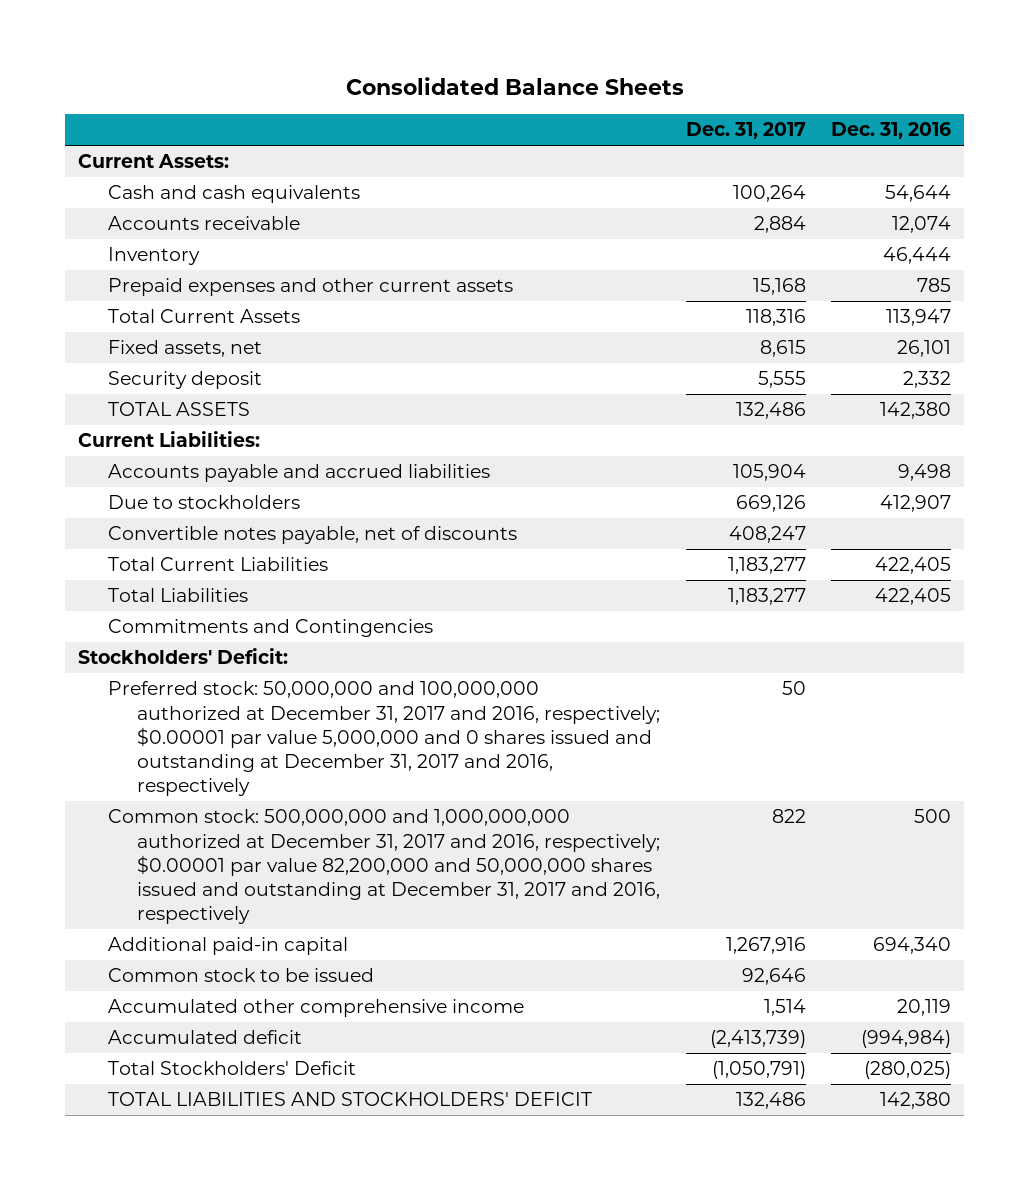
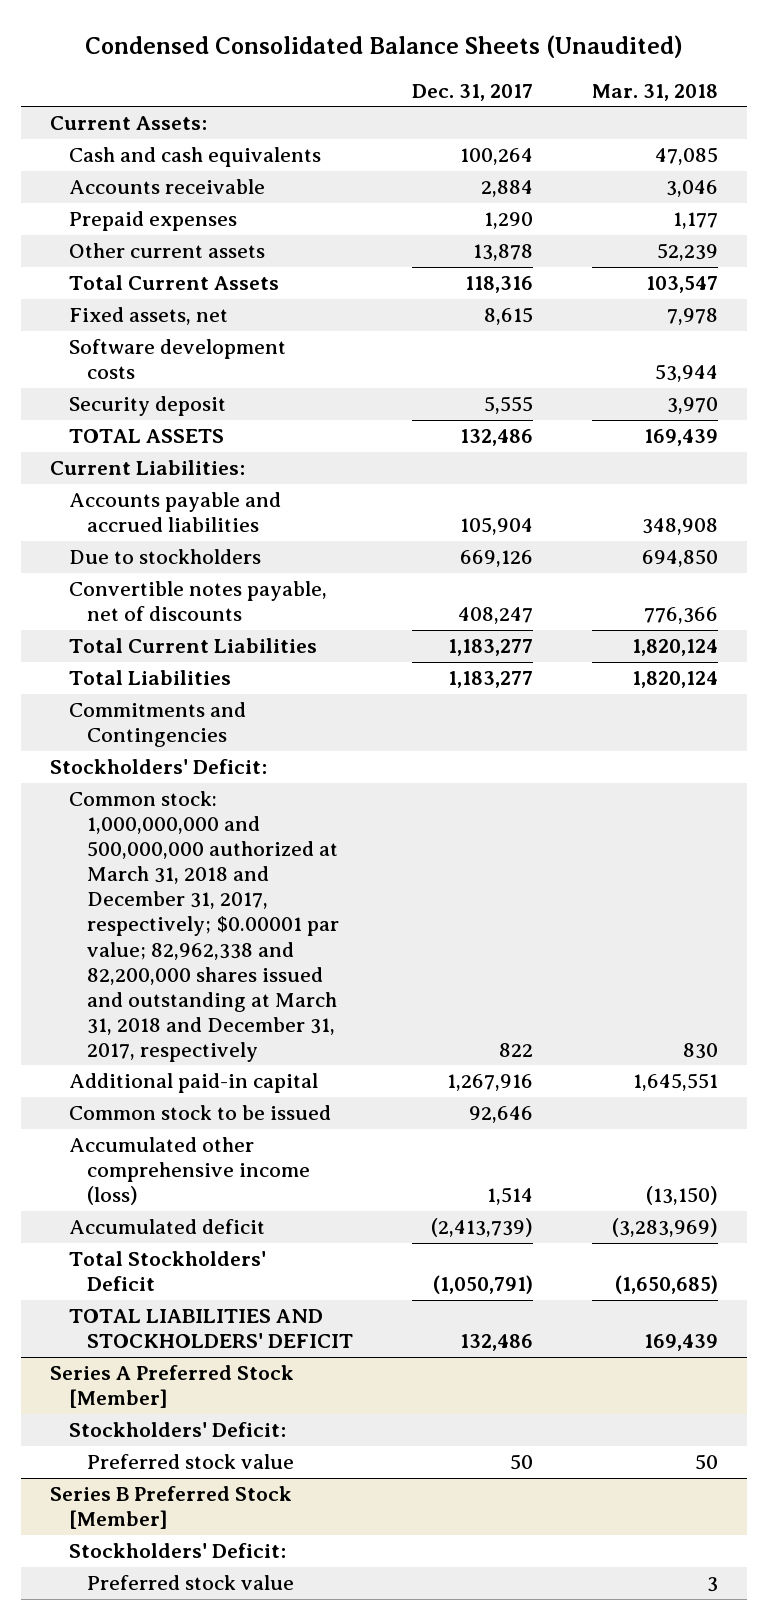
- Consolidated Balance Sheets
+ Condensed Consolidated Balance Sheets (Unaudited)
- | Dec. 31, 2017 | Dec. 31, 2016
+ | Dec. 31, 2017 | Mar. 31, 2018
- Inventory | | 46,444
- Prepaid expenses and other current assets | 15,168 | 785
+ Prepaid expenses | 1,290 | 1,177
+ Other current assets | 13,878 | 52,239
+ Software development costs | | 53,944
- Preferred stock: 50,000,000 and 100,000,000 authorized at December 31, 2017 and 2016, respectively; $0.00001 par value 5,000,000 and 0 shares issued and outstanding at December 31, 2017 and 2016, respectively | 50 |
- Common stock: 500,000,000 and 1,000,000,000 authorized at December 31, 2017 and 2016, respectively; $0.00001 par value 82,200,000 and 50,000,000 shares issued and outstanding at December 31, 2017 and 2016, respectively | 822 | 500
+ Common stock: 1,000,000,000 and 500,000,000 authorized at March 31, 2018 and December 31, 2017, respectively; $0.00001 par value; 82,962,338 and 82,200,000 shares issued and outstanding at March 31, 2018 and December 31, 2017, respectively | 822 | 830
- Accumulated other comprehensive income | 1,514 | 20,119
+ Accumulated other comprehensive income (loss) | 1,514 | (13,150)
+ Series A Preferred Stock [Member]
+ Stockholders' Deficit:
+ Preferred stock value | 50 | 50
+ Series B Preferred Stock [Member]
+ Stockholders' Deficit:
+ Preferred stock value | | 3

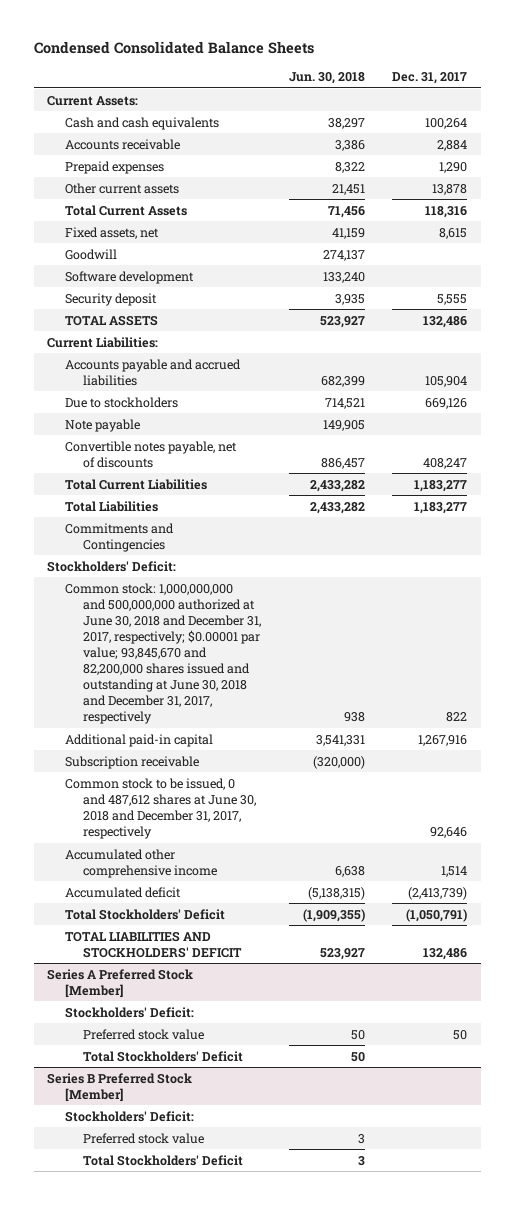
- Condensed Consolidated Balance Sheets (Unaudited)
+ Condensed Consolidated Balance Sheets
- | Dec. 31, 2017 | Mar. 31, 2018
+ | Jun. 30, 2018 | Dec. 31, 2017
- Software development costs | | 53,944
+ Goodwill | 274,137 |
+ Software development | 133,240 |
+ Note payable | 149,905 |
- Common stock: 1,000,000,000 and 500,000,000 authorized at March 31, 2018 and December 31, 2017, respectively; $0.00001 par value; 82,962,338 and 82,200,000 shares issued and outstanding at March 31, 2018 and December 31, 2017, respectively | 822 | 830
+ Common stock: 1,000,000,000 and 500,000,000 authorized at June 30, 2018 and December 31, 2017, respectively; $0.00001 par value; 93,845,670 and 82,200,000 shares issued and outstanding at June 30, 2018 and December 31, 2017, respectively | 938 | 822
- Common stock to be issued | 92,646 |
- Accumulated other comprehensive income (loss) | 1,514 | (13,150)
+ Subscription receivable | (320,000) |
+ Common stock to be issued, 0 and 487,612 shares at June 30, 2018 and December 31, 2017, respectively | | 92,646
+ Accumulated other comprehensive income | 6,638 | 1,514
@ Series A Preferred Stock [Member]
+ Total Stockholders' Deficit | 50 |
@ Series B Preferred Stock [Member]
+ Total Stockholders' Deficit | 3 |

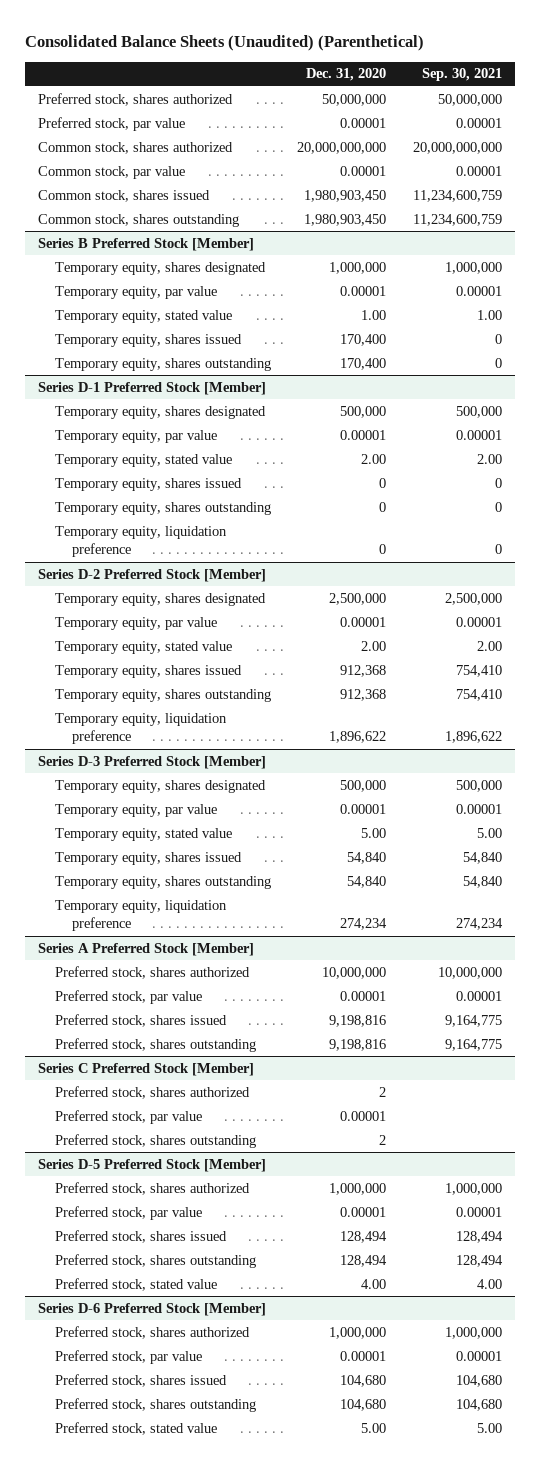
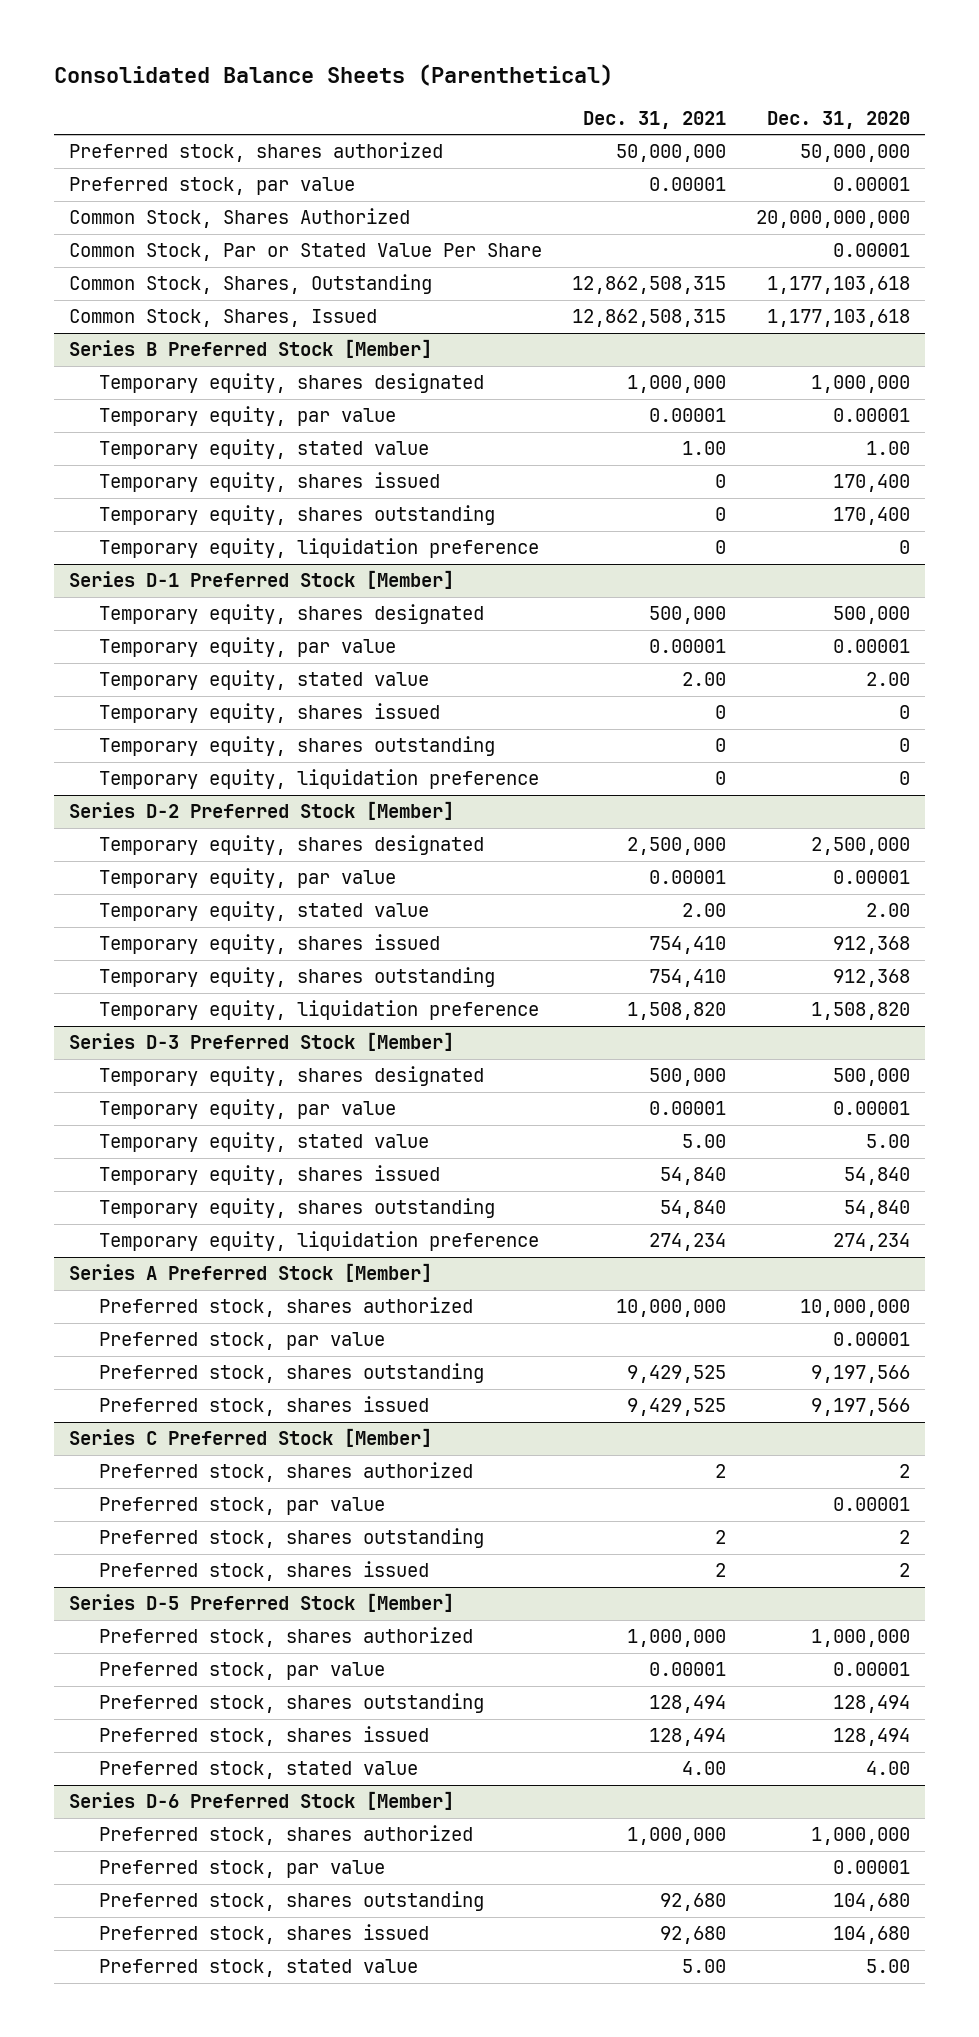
- Consolidated Balance Sheets (Unaudited) (Parenthetical)
+ Consolidated Balance Sheets (Parenthetical)
- | Dec. 31, 2020 | Sep. 30, 2021
+ | Dec. 31, 2021 | Dec. 31, 2020
- Common stock, shares authorized | 20,000,000,000 | 20,000,000,000
- Common stock, par value | 0.00001 | 0.00001
- Common stock, shares issued | 1,980,903,450 | 11,234,600,759
- Common stock, shares outstanding | 1,980,903,450 | 11,234,600,759
+ Common Stock, Shares Authorized | | 20,000,000,000
+ Common Stock, Par or Stated Value Per Share | | 0.00001
+ Common Stock, Shares, Outstanding | 12,862,508,315 | 1,177,103,618
+ Common Stock, Shares, Issued | 12,862,508,315 | 1,177,103,618
@ Series B Preferred Stock [Member]
+ Temporary equity, liquidation preference | 0 | 0
@ Series D-2 Preferred Stock [Member]
- Temporary equity, liquidation preference | 1,896,622 | 1,896,622
+ Temporary equity, liquidation preference | 1,508,820 | 1,508,820
@ Series A Preferred Stock [Member]
- Preferred stock, shares issued | 9,198,816 | 9,164,775
- Preferred stock, shares outstanding | 9,198,816 | 9,164,775
+ Preferred stock, shares outstanding | 9,429,525 | 9,197,566
+ Preferred stock, shares issued | 9,429,525 | 9,197,566
@ Series C Preferred Stock [Member]
+ Preferred stock, shares issued | 2 | 2
@ Series D-5 Preferred Stock [Member]
moved down: Preferred stock, shares issued | 128,494 | 128,494
@ Series D-6 Preferred Stock [Member]
moved down: Preferred stock, shares issued | 92,680 | 104,680

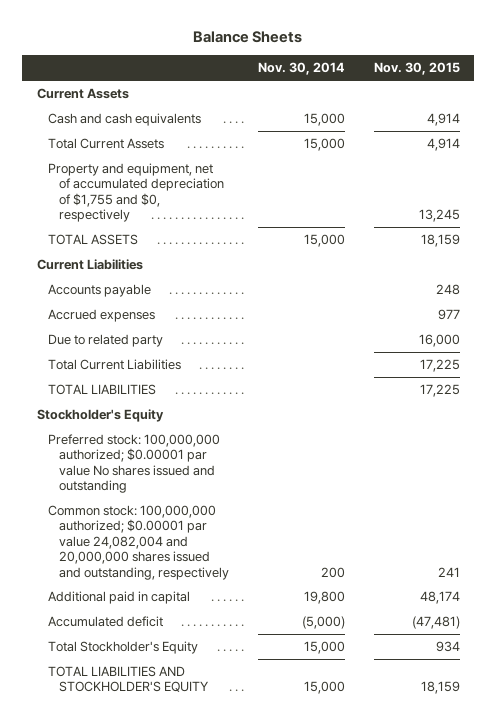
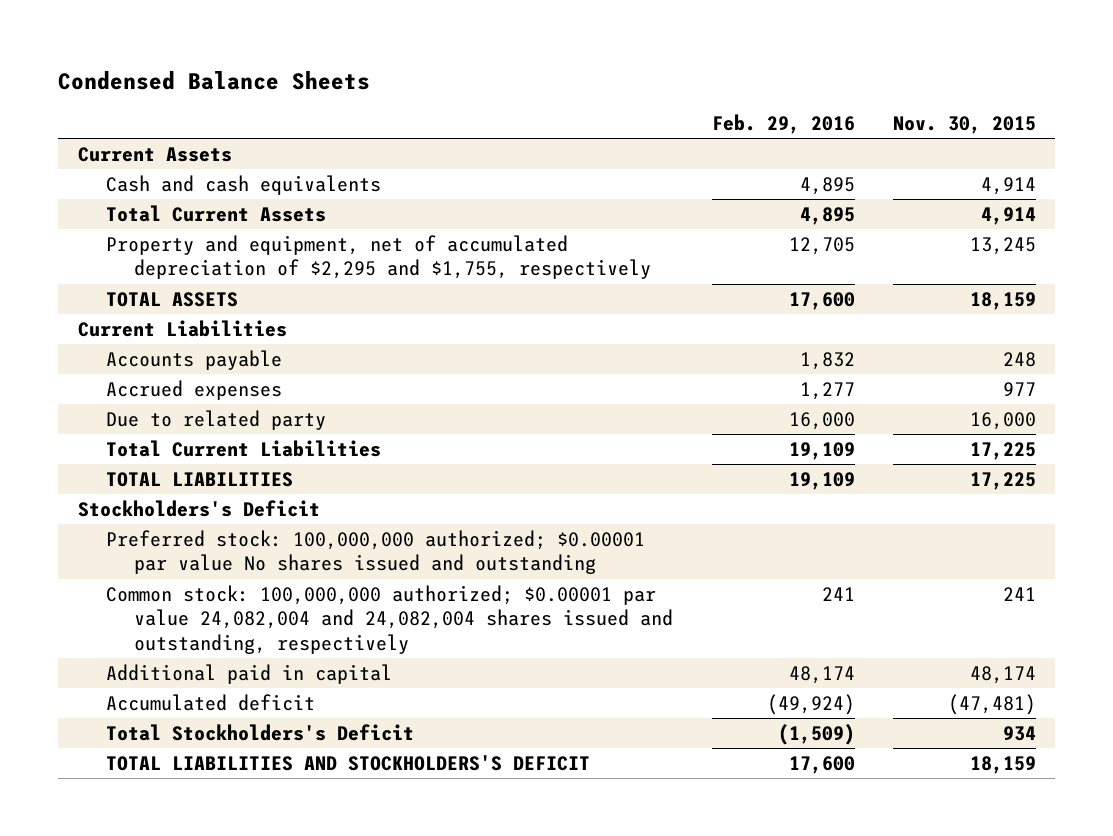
- Balance Sheets
+ Condensed Balance Sheets
- | Nov. 30, 2014 | Nov. 30, 2015
+ | Feb. 29, 2016 | Nov. 30, 2015
- Property and equipment, net of accumulated depreciation of $1,755 and $0, respectively | | 13,245
+ Property and equipment, net of accumulated depreciation of $2,295 and $1,755, respectively | 12,705 | 13,245
- Stockholder's Equity
+ Stockholders's Deficit
- Common stock: 100,000,000 authorized; $0.00001 par value 24,082,004 and 20,000,000 shares issued and outstanding, respectively | 200 | 241
+ Common stock: 100,000,000 authorized; $0.00001 par value 24,082,004 and 24,082,004 shares issued and outstanding, respectively | 241 | 241
- Total Stockholder's Equity | 15,000 | 934
- TOTAL LIABILITIES AND STOCKHOLDER'S EQUITY | 15,000 | 18,159
+ Total Stockholders's Deficit | (1,509) | 934
+ TOTAL LIABILITIES AND STOCKHOLDERS'S DEFICIT | 17,600 | 18,159

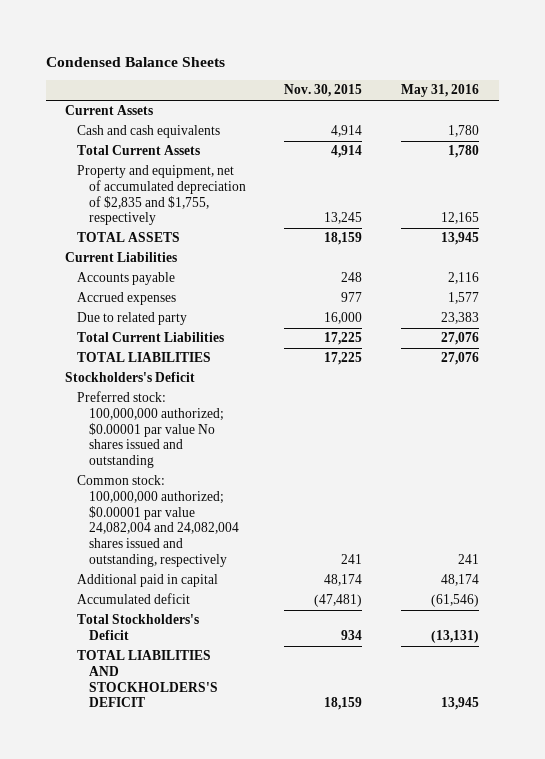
- | Feb. 29, 2016 | Nov. 30, 2015
+ | Nov. 30, 2015 | May 31, 2016
- Property and equipment, net of accumulated depreciation of $2,295 and $1,755, respectively | 12,705 | 13,245
+ Property and equipment, net of accumulated depreciation of $2,835 and $1,755, respectively | 13,245 | 12,165

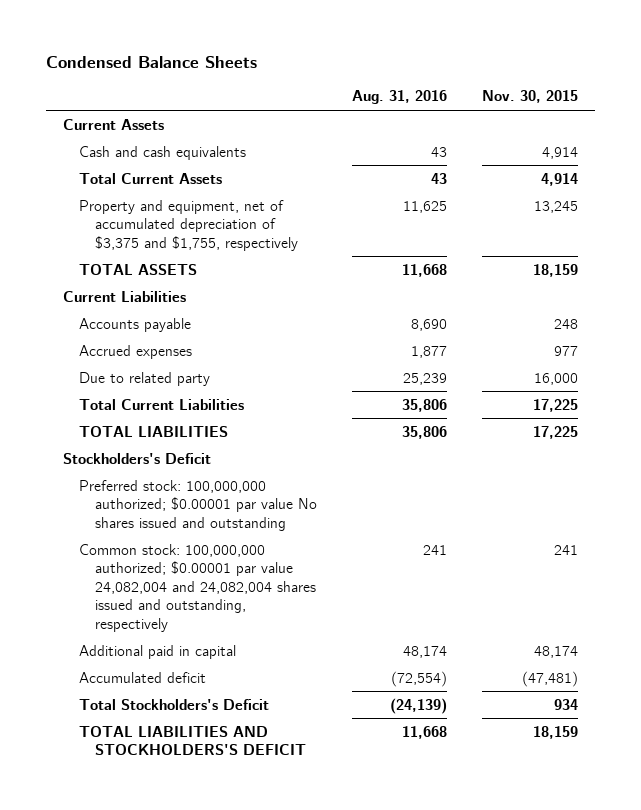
- | Nov. 30, 2015 | May 31, 2016
+ | Aug. 31, 2016 | Nov. 30, 2015
- Property and equipment, net of accumulated depreciation of $2,835 and $1,755, respectively | 13,245 | 12,165
+ Property and equipment, net of accumulated depreciation of $3,375 and $1,755, respectively | 11,625 | 13,245

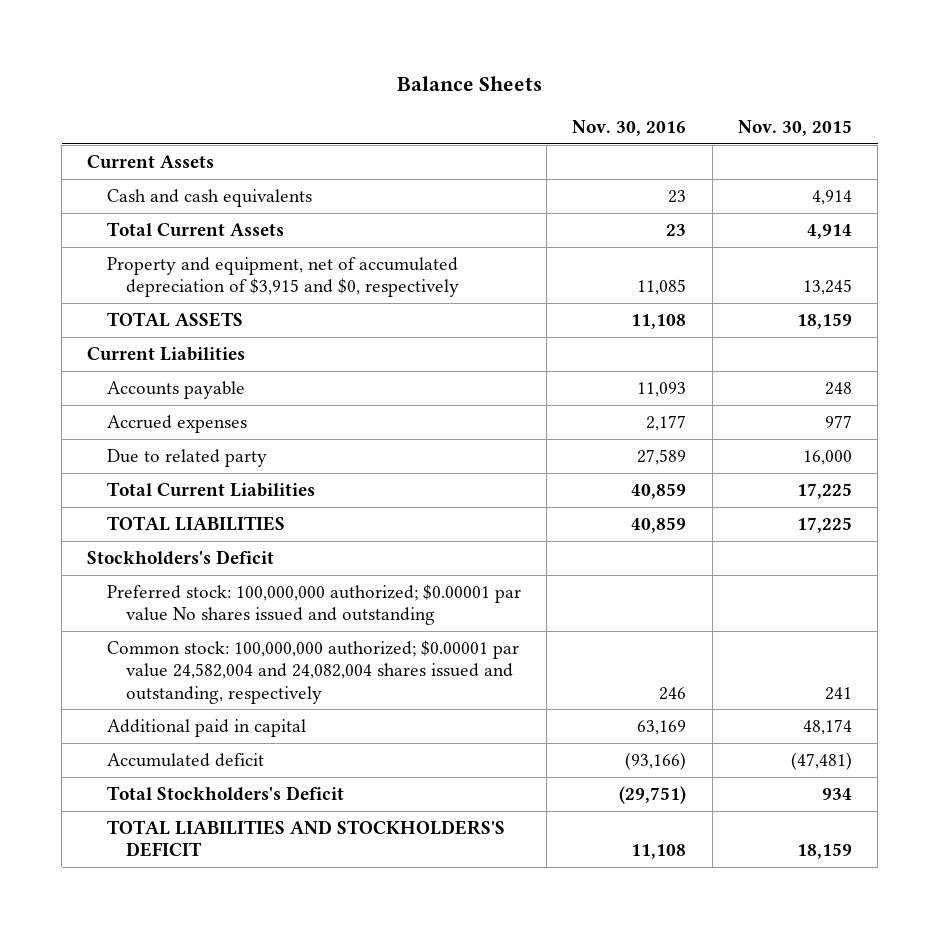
- Condensed Balance Sheets
+ Balance Sheets
- | Aug. 31, 2016 | Nov. 30, 2015
+ | Nov. 30, 2016 | Nov. 30, 2015
- Property and equipment, net of accumulated depreciation of $3,375 and $1,755, respectively | 11,625 | 13,245
+ Property and equipment, net of accumulated depreciation of $3,915 and $0, respectively | 11,085 | 13,245
- Common stock: 100,000,000 authorized; $0.00001 par value 24,082,004 and 24,082,004 shares issued and outstanding, respectively | 241 | 241
+ Common stock: 100,000,000 authorized; $0.00001 par value 24,582,004 and 24,082,004 shares issued and outstanding, respectively | 246 | 241

